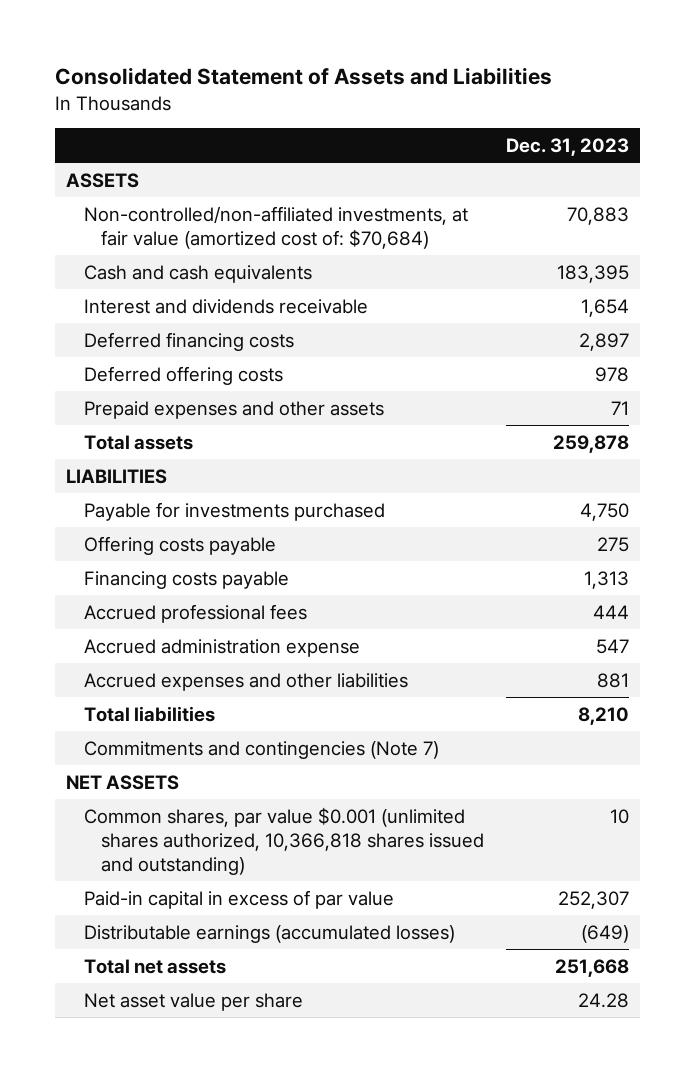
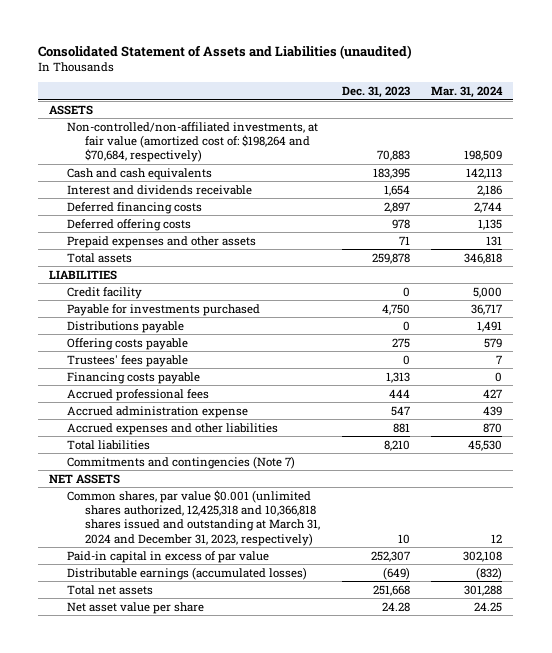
- Consolidated Statement of Assets and Liabilities
+ Consolidated Statement of Assets and Liabilities (unaudited)
- | Dec. 31, 2023
+ | Dec. 31, 2023 | Mar. 31, 2024
- Non-controlled/non-affiliated investments, at fair value (amortized cost of: $70,684) | 70,883
+ Non-controlled/non-affiliated investments, at fair value (amortized cost of: $198,264 and $70,684, respectively) | 70,883 | 198,509
+ Credit facility | 0 | 5,000
+ Distributions payable | 0 | 1,491
+ Trustees' fees payable | 0 | 7
- Common shares, par value $0.001 (unlimited shares authorized, 10,366,818 shares issued and outstanding) | 10
+ Common shares, par value $0.001 (unlimited shares authorized, 12,425,318 and 10,366,818 shares issued and outstanding at March 31, 2024 and December 31, 2023, respectively) | 10 | 12

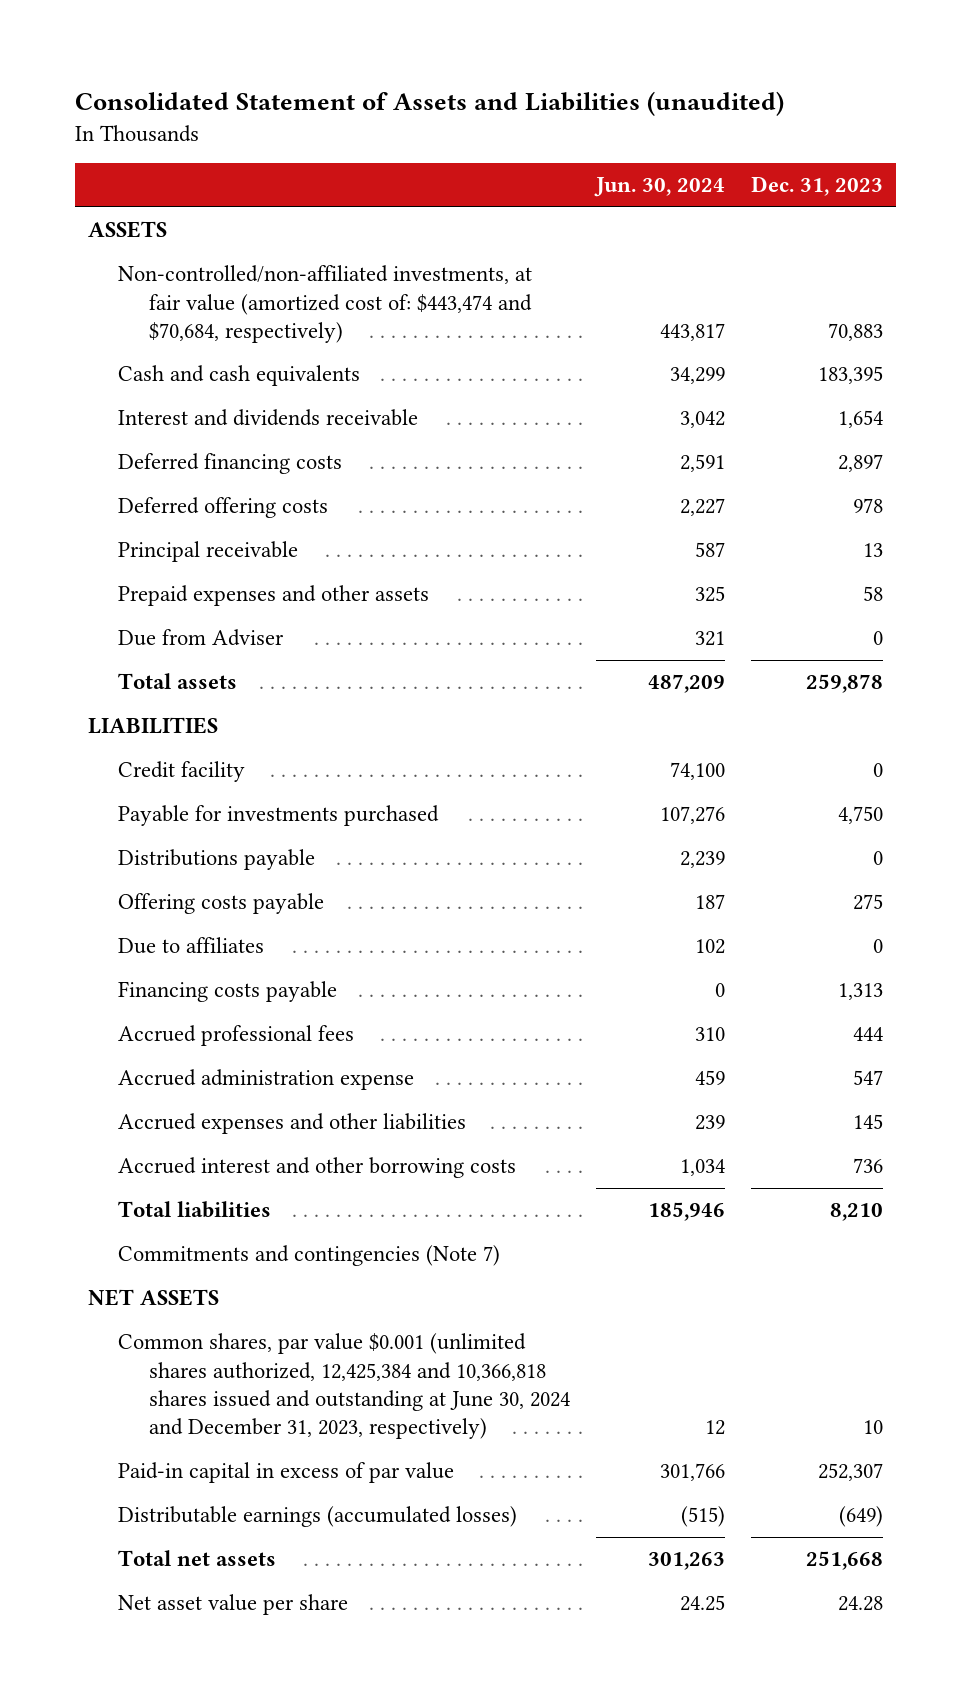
- | Dec. 31, 2023 | Mar. 31, 2024
+ | Jun. 30, 2024 | Dec. 31, 2023
- Non-controlled/non-affiliated investments, at fair value (amortized cost of: $198,264 and $70,684, respectively) | 70,883 | 198,509
+ Non-controlled/non-affiliated investments, at fair value (amortized cost of: $443,474 and $70,684, respectively) | 443,817 | 70,883
- Prepaid expenses and other assets | 71 | 131
+ Principal receivable | 587 | 13
+ Prepaid expenses and other assets | 325 | 58
+ Due from Adviser | 321 | 0
- Trustees' fees payable | 0 | 7
+ Due to affiliates | 102 | 0
- Accrued expenses and other liabilities | 881 | 870
+ Accrued expenses and other liabilities | 239 | 145
+ Accrued interest and other borrowing costs | 1,034 | 736
- Common shares, par value $0.001 (unlimited shares authorized, 12,425,318 and 10,366,818 shares issued and outstanding at March 31, 2024 and December 31, 2023, respectively) | 10 | 12
+ Common shares, par value $0.001 (unlimited shares authorized, 12,425,384 and 10,366,818 shares issued and outstanding at June 30, 2024 and December 31, 2023, respectively) | 12 | 10

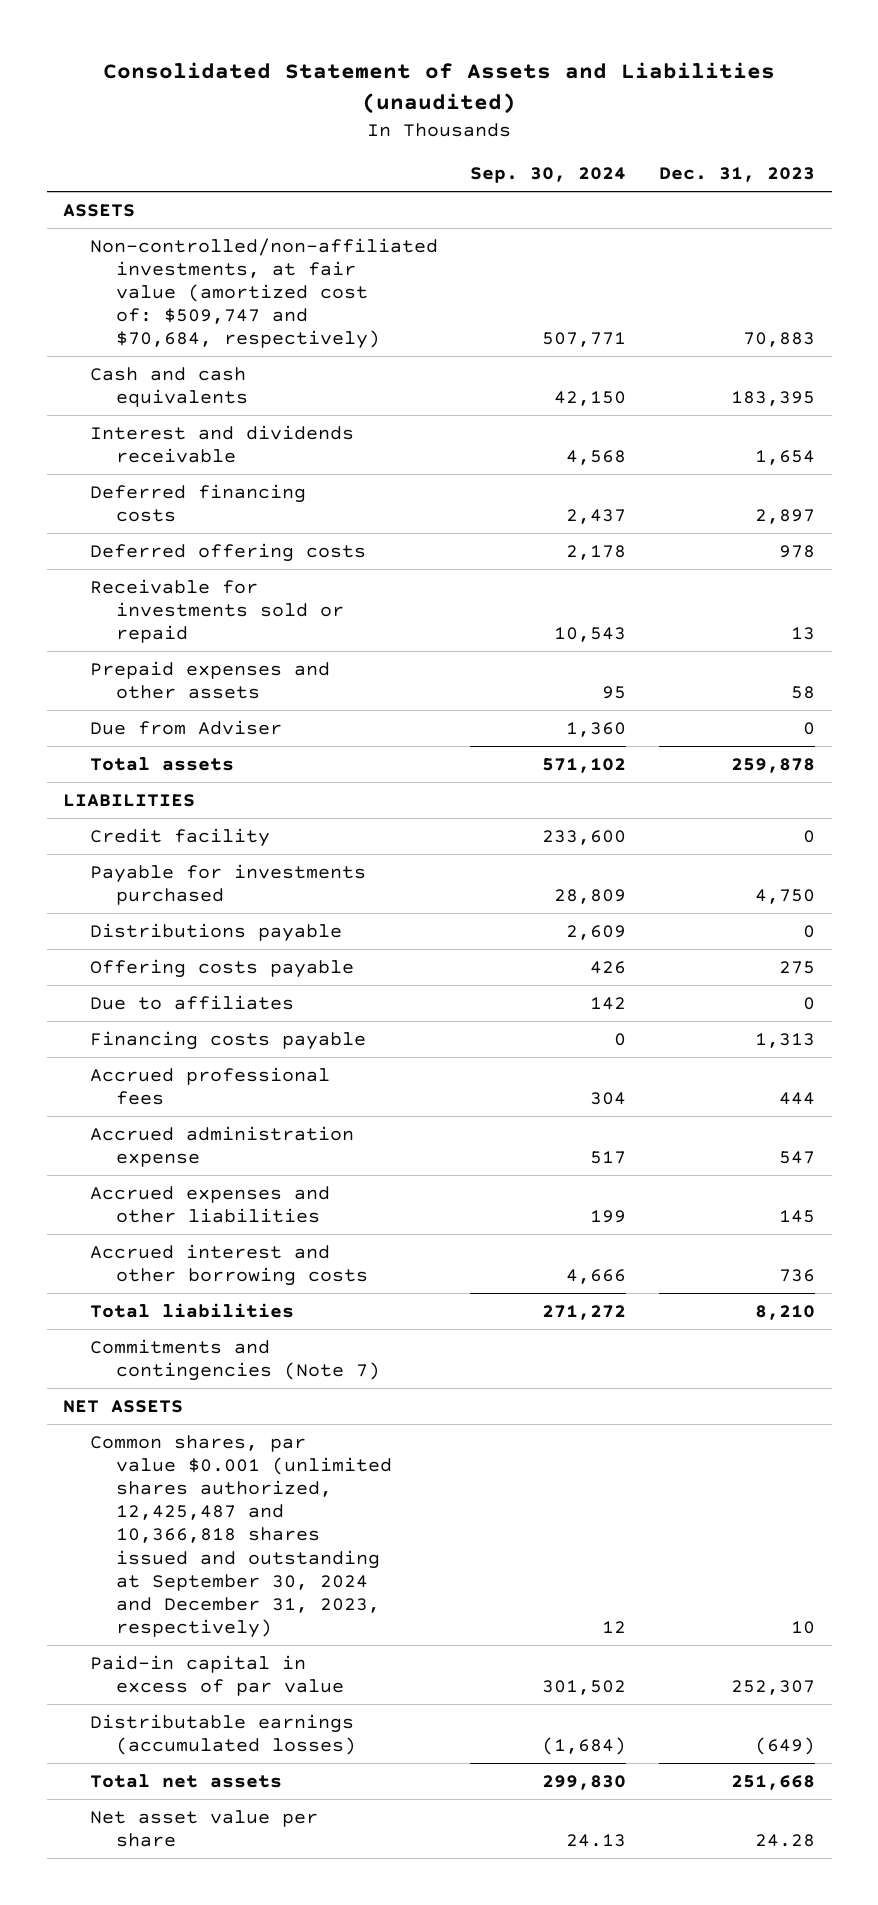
- | Jun. 30, 2024 | Dec. 31, 2023
+ | Sep. 30, 2024 | Dec. 31, 2023
- Non-controlled/non-affiliated investments, at fair value (amortized cost of: $443,474 and $70,684, respectively) | 443,817 | 70,883
+ Non-controlled/non-affiliated investments, at fair value (amortized cost of: $509,747 and $70,684, respectively) | 507,771 | 70,883
- Principal receivable | 587 | 13
+ Receivable for investments sold or repaid | 10,543 | 13
- Common shares, par value $0.001 (unlimited shares authorized, 12,425,384 and 10,366,818 shares issued and outstanding at June 30, 2024 and December 31, 2023, respectively) | 12 | 10
+ Common shares, par value $0.001 (unlimited shares authorized, 12,425,487 and 10,366,818 shares issued and outstanding at September 30, 2024 and December 31, 2023, respectively) | 12 | 10

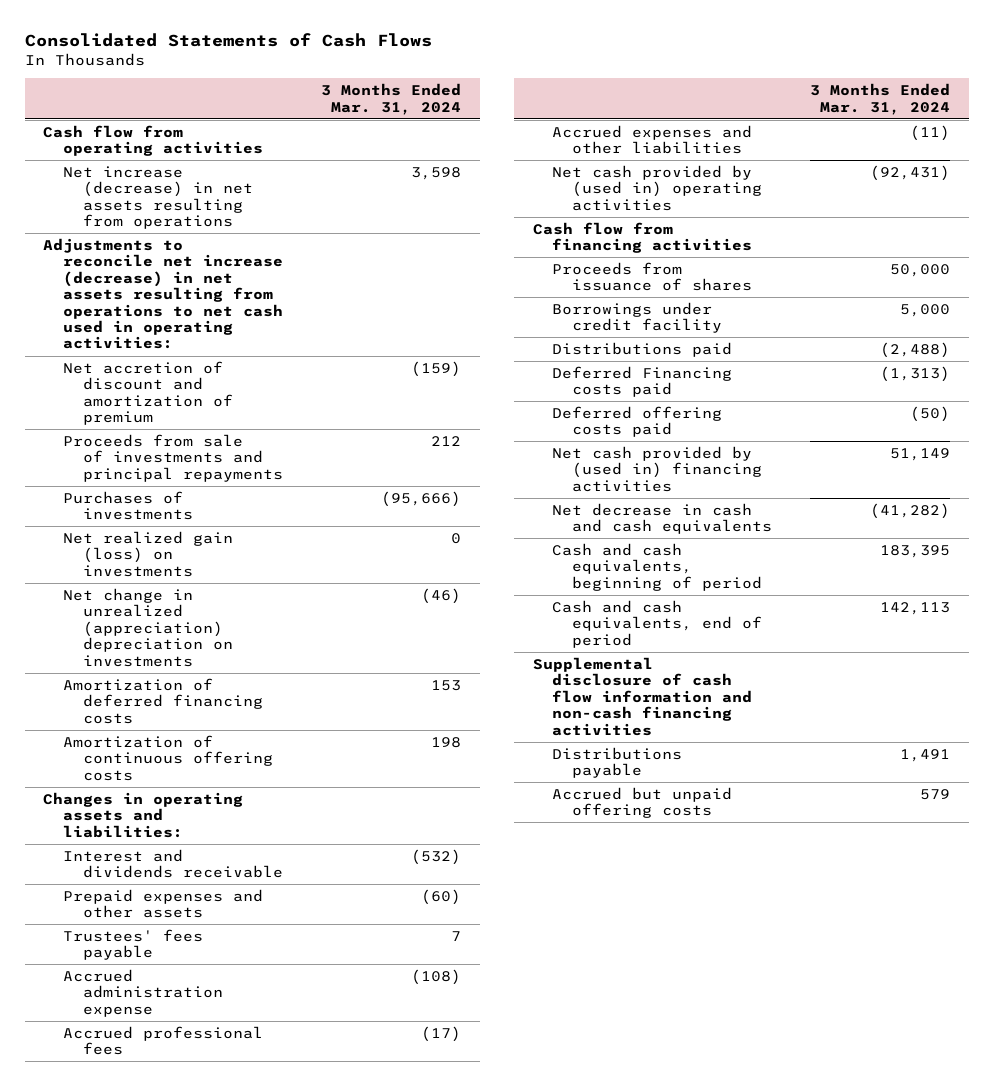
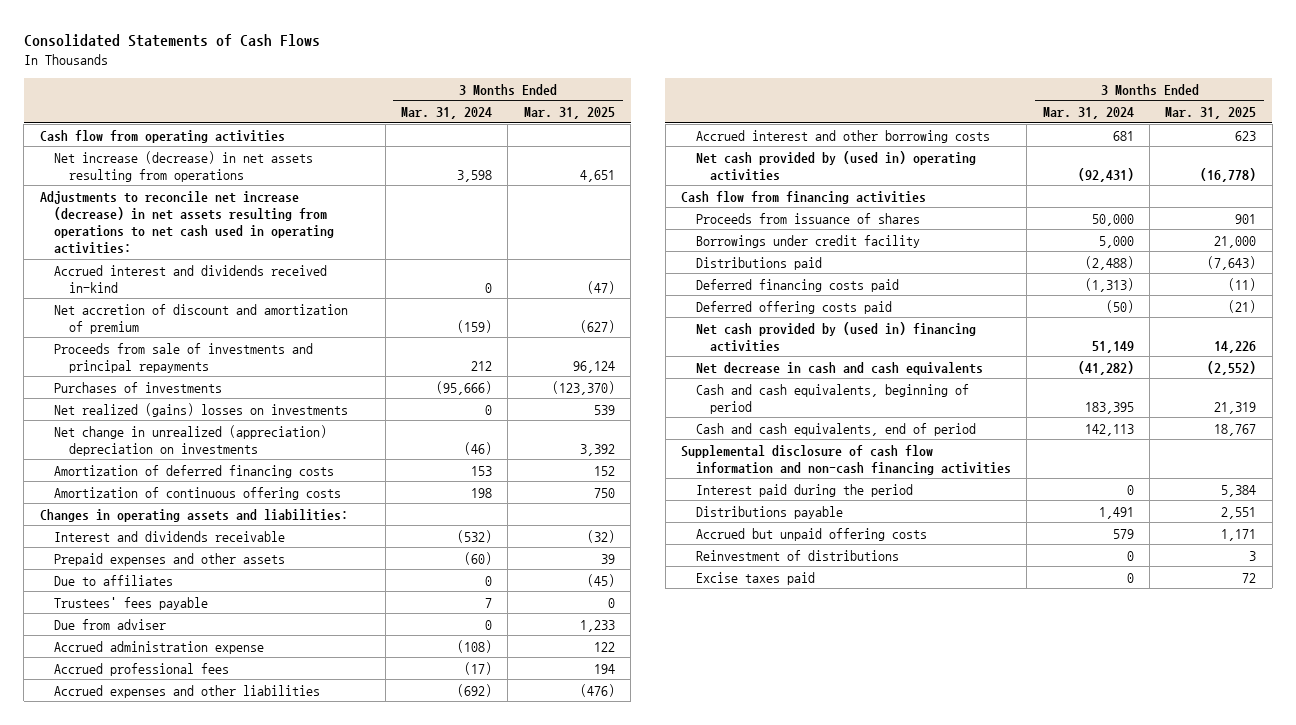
- | 3 Months Ended Mar. 31, 2024
+ | 3 Months Ended Mar. 31, 2024 | 3 Months Ended Mar. 31, 2025
+ Accrued interest and dividends received in-kind | 0 | (47)
- Net realized gain (loss) on investments | 0
+ Net realized (gains) losses on investments | 0 | 539
+ Due to affiliates | 0 | (45)
+ Due from adviser | 0 | 1,233
- Accrued expenses and other liabilities | (11)
+ Accrued expenses and other liabilities | (692) | (476)
+ Accrued interest and other borrowing costs | 681 | 623
- Deferred Financing costs paid | (1,313)
+ Deferred financing costs paid | (1,313) | (11)
+ Interest paid during the period | 0 | 5,384
+ Reinvestment of distributions | 0 | 3
+ Excise taxes paid | 0 | 72

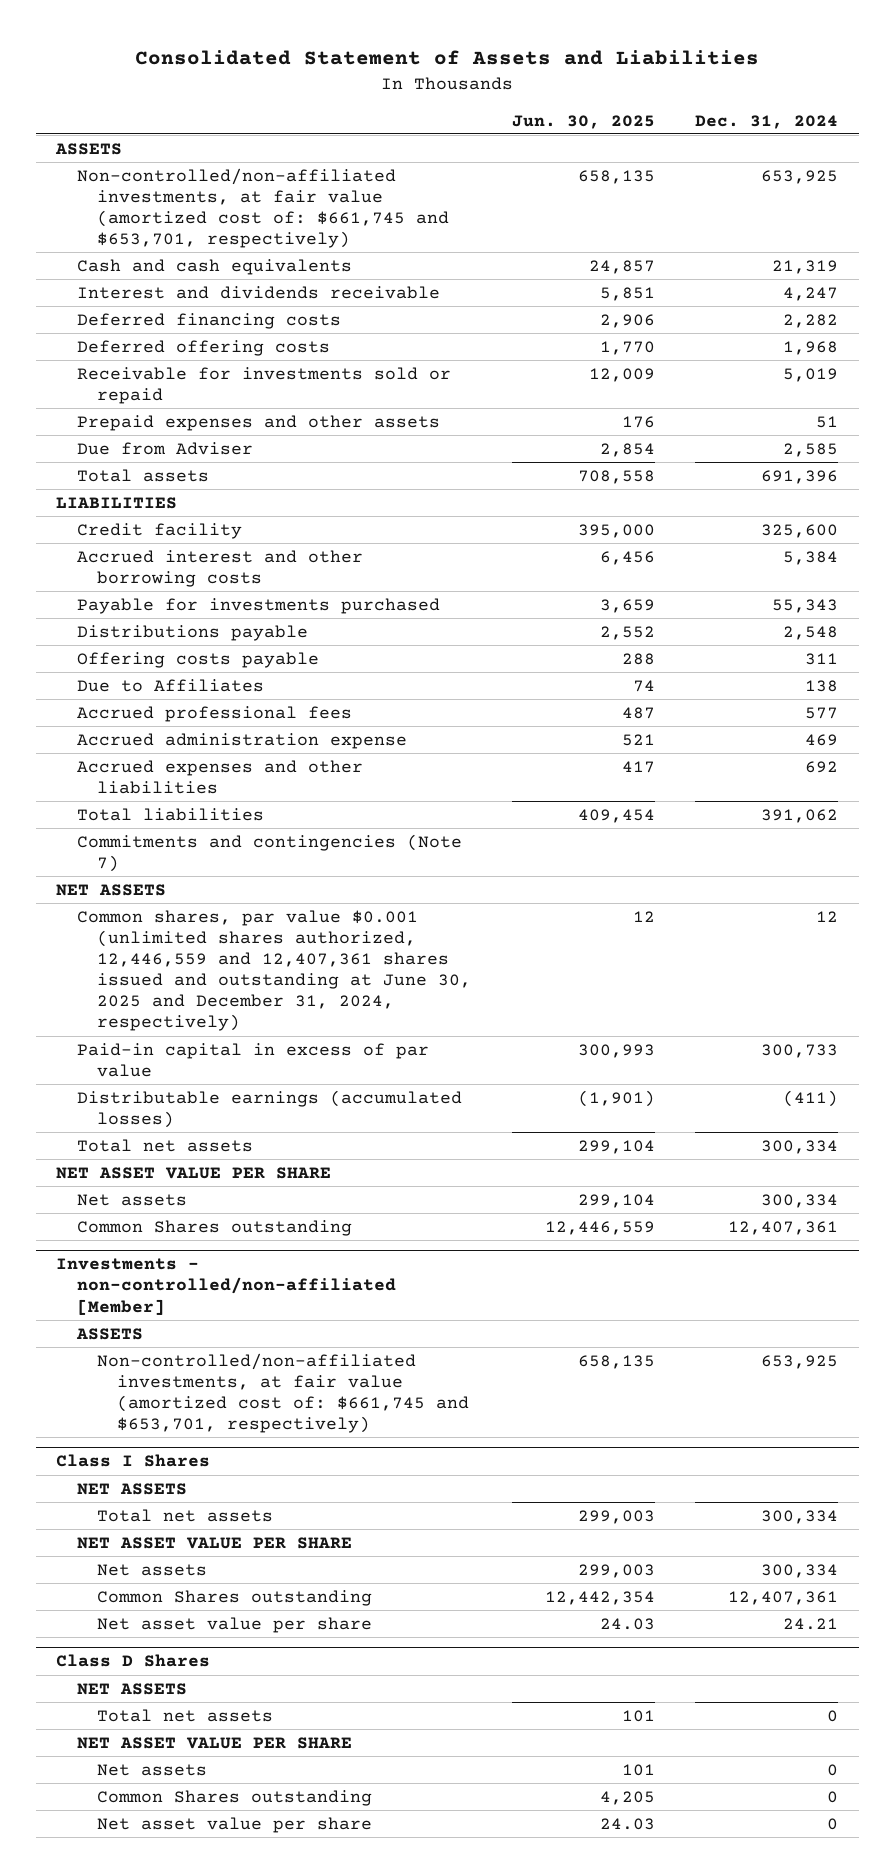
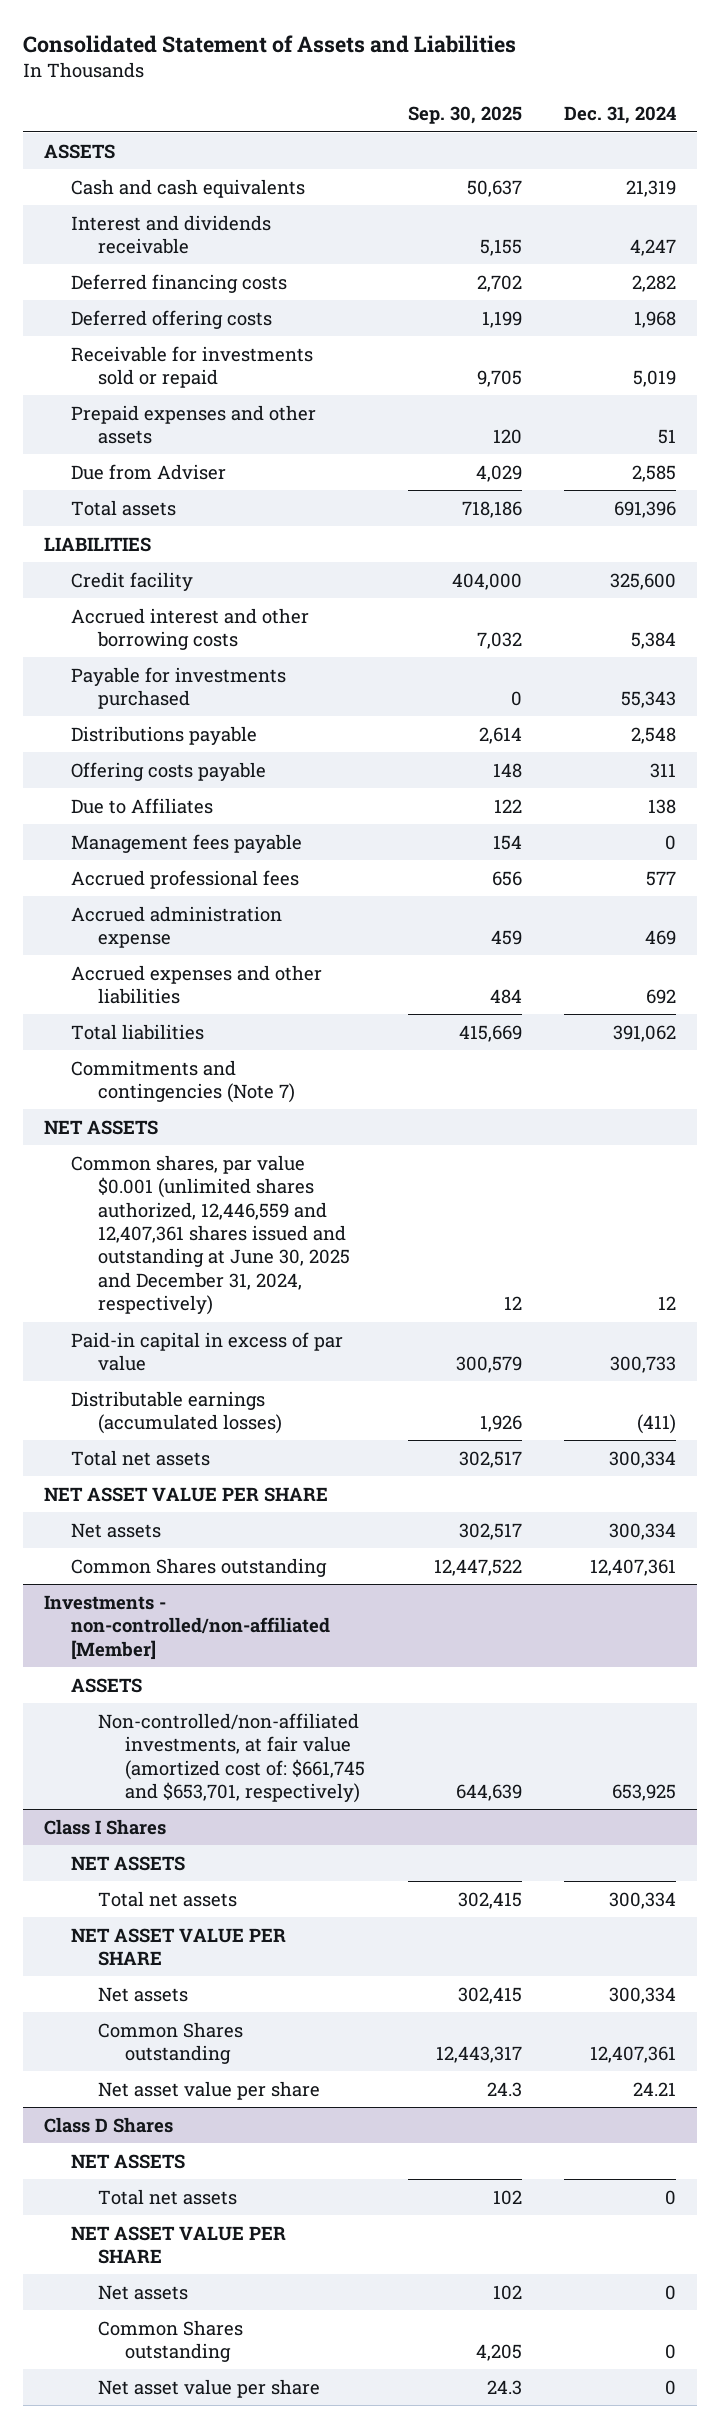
- | Jun. 30, 2025 | Dec. 31, 2024
+ | Sep. 30, 2025 | Dec. 31, 2024
- Non-controlled/non-affiliated investments, at fair value (amortized cost of: $661,745 and $653,701, respectively) | 658,135 | 653,925
+ Management fees payable | 154 | 0

